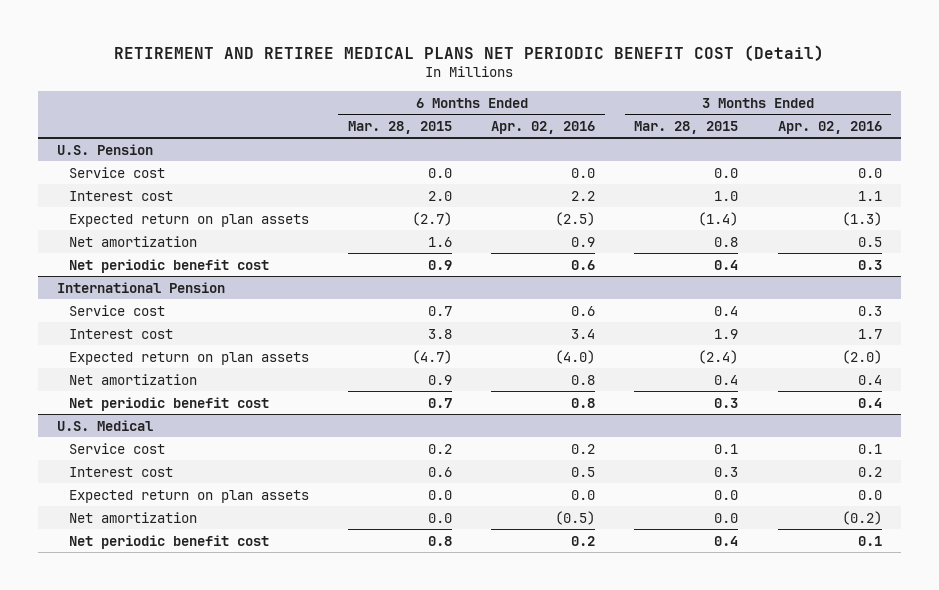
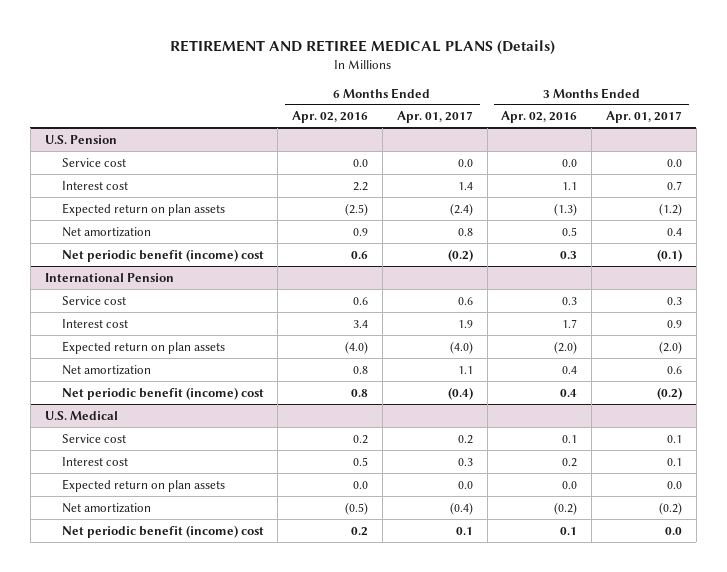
- RETIREMENT AND RETIREE MEDICAL PLANS NET PERIODIC BENEFIT COST (Detail)
+ RETIREMENT AND RETIREE MEDICAL PLANS (Details)
- | 6 Months Ended Mar. 28, 2015 | 6 Months Ended Apr. 02, 2016 | 3 Months Ended Mar. 28, 2015 | 3 Months Ended Apr. 02, 2016
+ | 6 Months Ended Apr. 02, 2016 | 6 Months Ended Apr. 01, 2017 | 3 Months Ended Apr. 02, 2016 | 3 Months Ended Apr. 01, 2017
@ U.S. Pension
- Net periodic benefit cost | 0.9 | 0.6 | 0.4 | 0.3
+ Net periodic benefit (income) cost | 0.6 | (0.2) | 0.3 | (0.1)
@ International Pension
- Net periodic benefit cost | 0.7 | 0.8 | 0.3 | 0.4
+ Net periodic benefit (income) cost | 0.8 | (0.4) | 0.4 | (0.2)
@ U.S. Medical
- Net periodic benefit cost | 0.8 | 0.2 | 0.4 | 0.1
+ Net periodic benefit (income) cost | 0.2 | 0.1 | 0.1 | 0.0

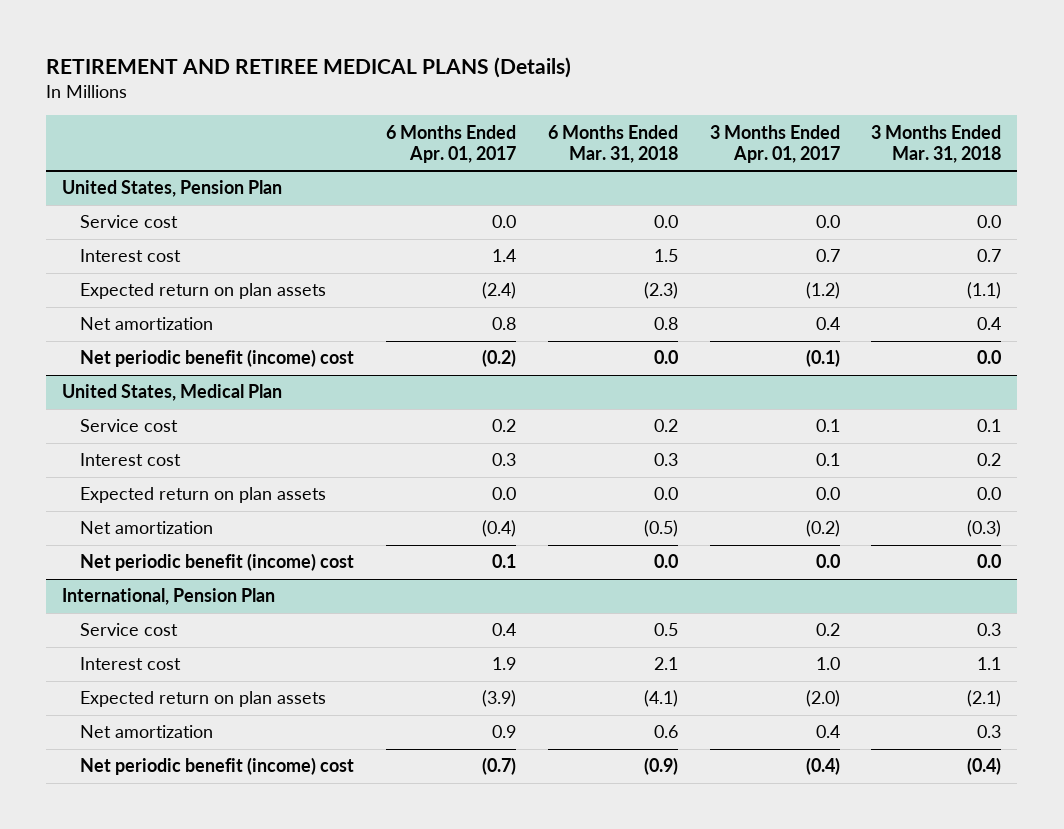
- | 6 Months Ended Apr. 02, 2016 | 6 Months Ended Apr. 01, 2017 | 3 Months Ended Apr. 02, 2016 | 3 Months Ended Apr. 01, 2017
+ | 6 Months Ended Apr. 01, 2017 | 6 Months Ended Mar. 31, 2018 | 3 Months Ended Apr. 01, 2017 | 3 Months Ended Mar. 31, 2018
- U.S. Pension
+ United States, Pension Plan
- International Pension
- Service cost | 0.6 | 0.6 | 0.3 | 0.3
- Interest cost | 3.4 | 1.9 | 1.7 | 0.9
- Expected return on plan assets | (4.0) | (4.0) | (2.0) | (2.0)
- Net amortization | 0.8 | 1.1 | 0.4 | 0.6
- Net periodic benefit (income) cost | 0.8 | (0.4) | 0.4 | (0.2)
- U.S. Medical
+ United States, Medical Plan
+ International, Pension Plan
+ Service cost | 0.4 | 0.5 | 0.2 | 0.3
+ Interest cost | 1.9 | 2.1 | 1.0 | 1.1
+ Expected return on plan assets | (3.9) | (4.1) | (2.0) | (2.1)
+ Net amortization | 0.9 | 0.6 | 0.4 | 0.3
+ Net periodic benefit (income) cost | (0.7) | (0.9) | (0.4) | (0.4)

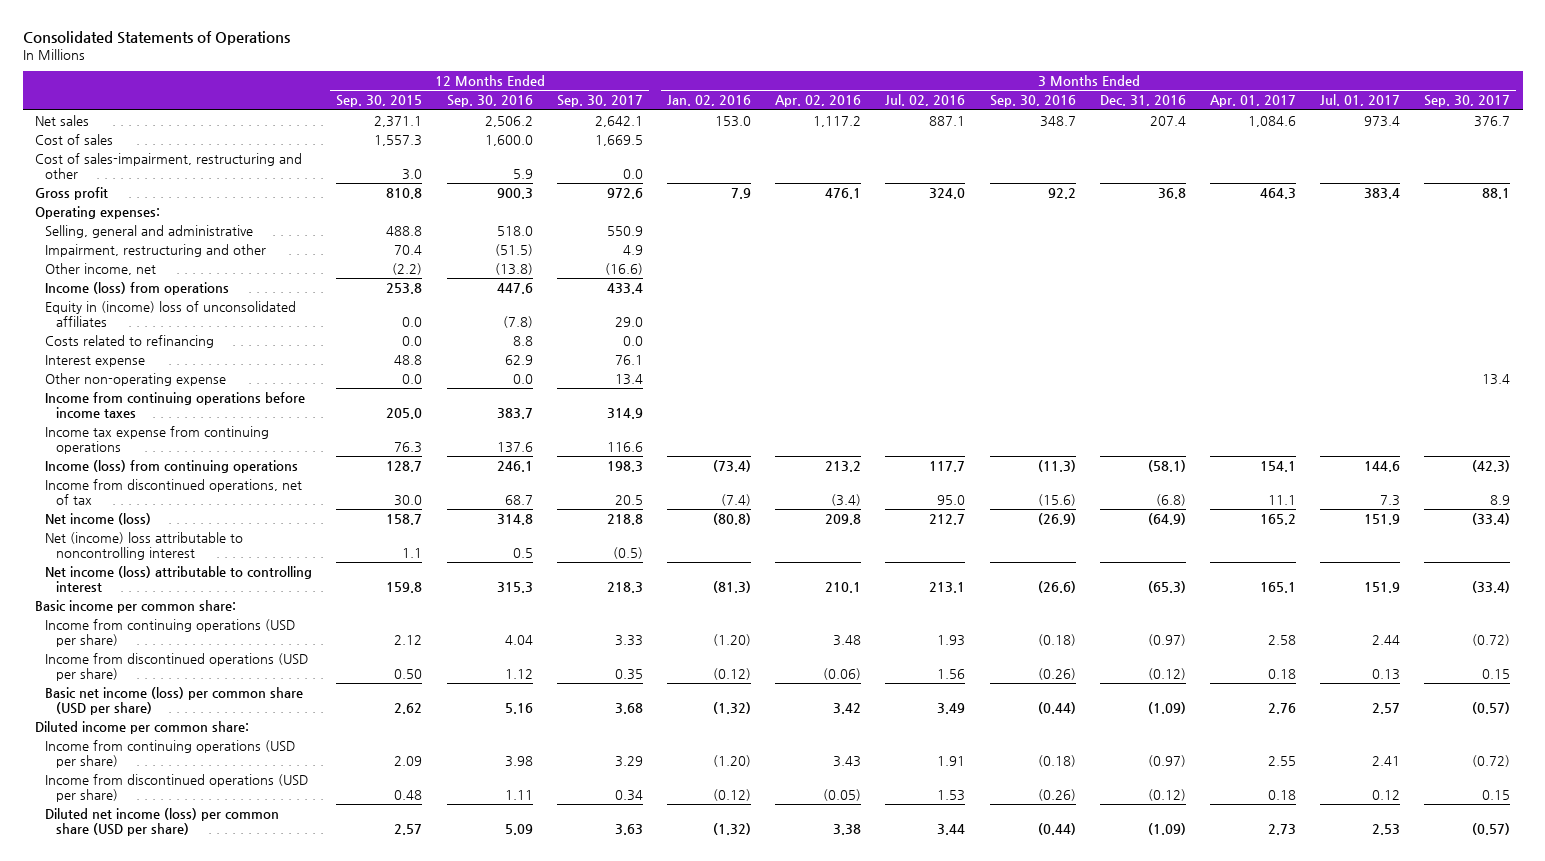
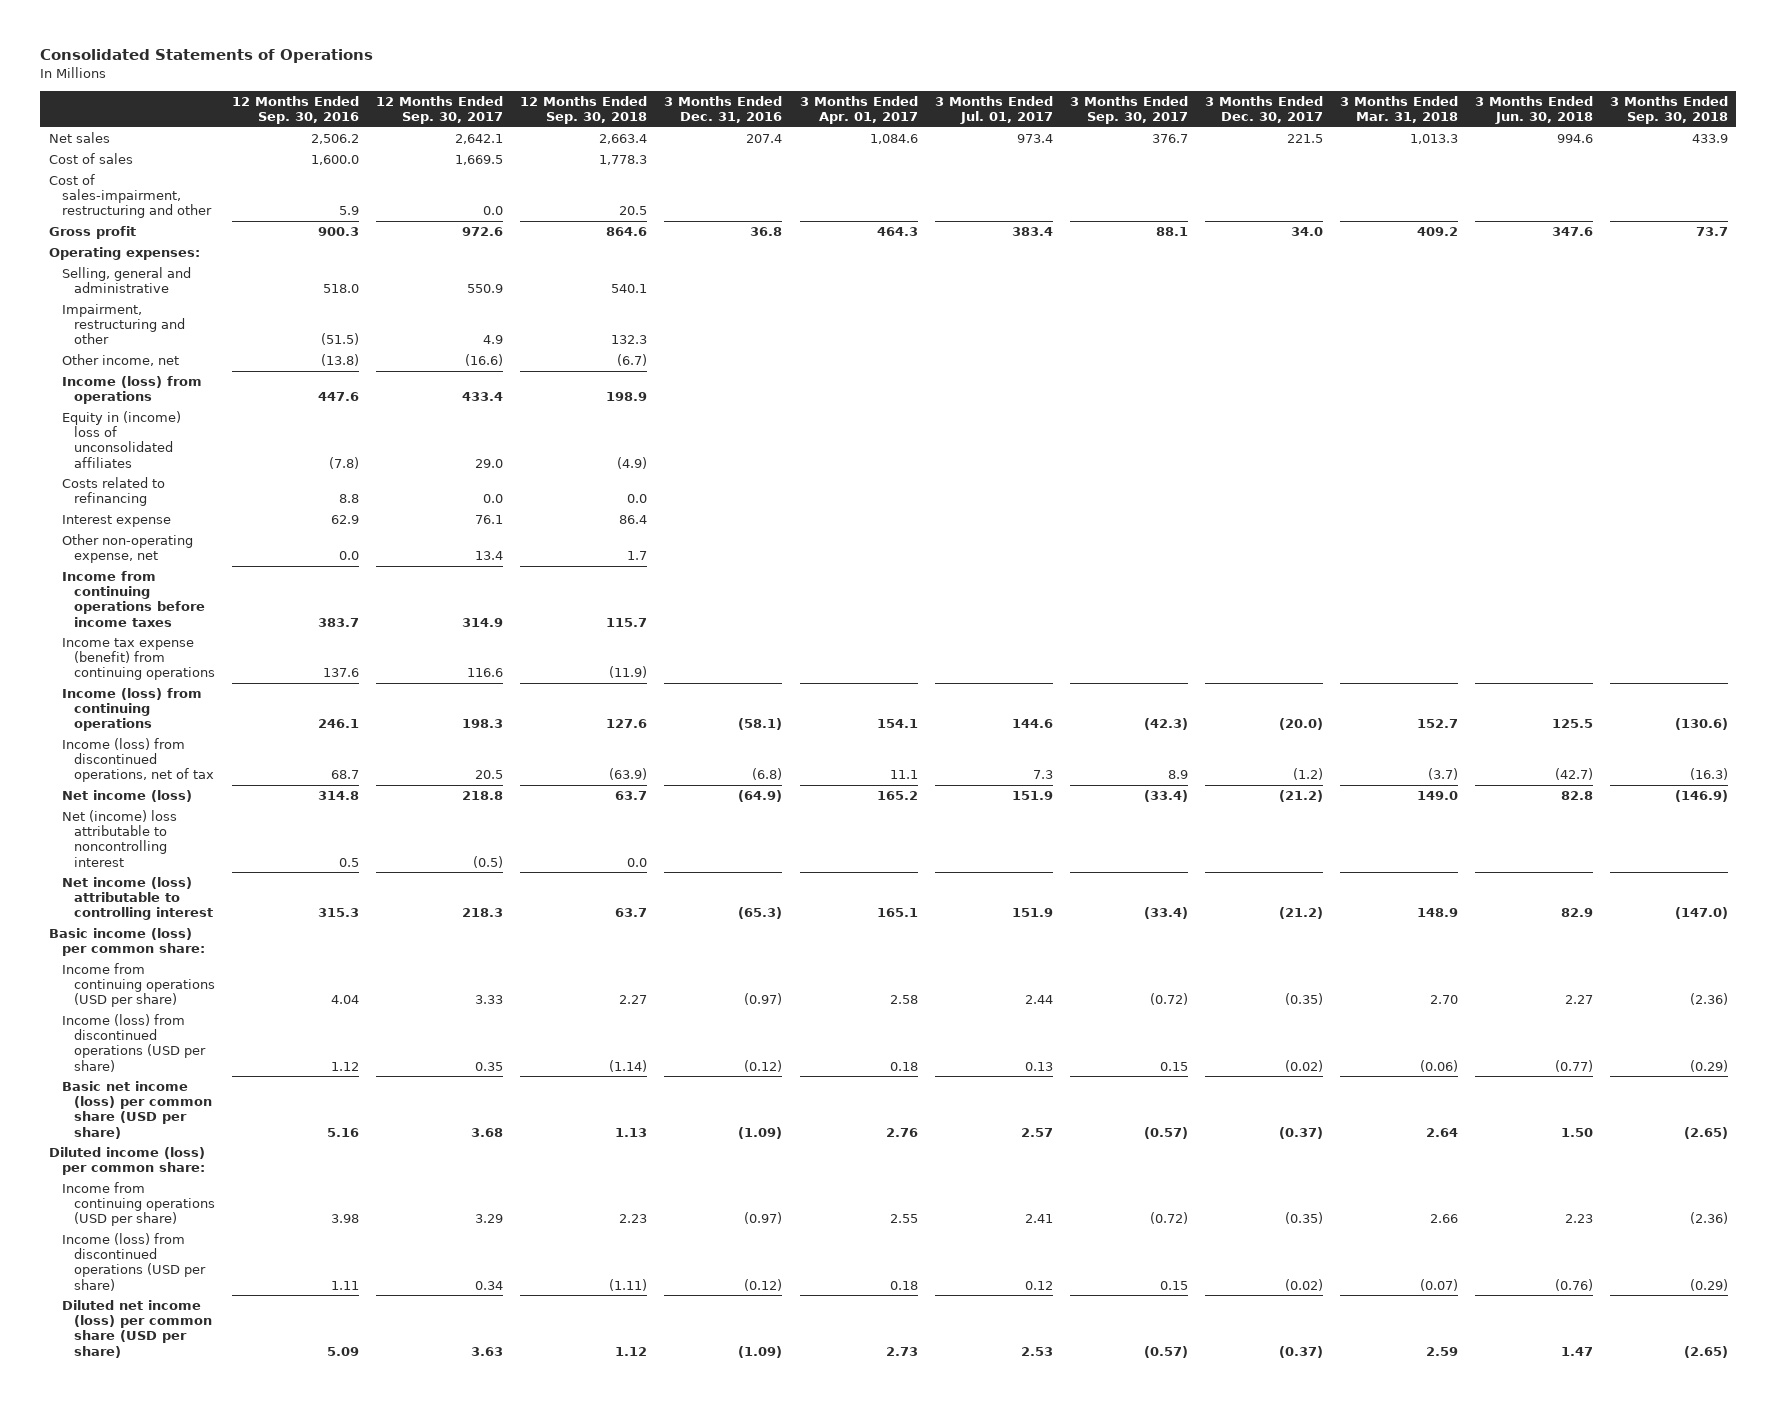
- | 12 Months Ended Sep. 30, 2015 | 12 Months Ended Sep. 30, 2016 | 12 Months Ended Sep. 30, 2017 | 3 Months Ended Jan. 02, 2016 | 3 Months Ended Apr. 02, 2016 | 3 Months Ended Jul. 02, 2016 | 3 Months Ended Sep. 30, 2016 | 3 Months Ended Dec. 31, 2016 | 3 Months Ended Apr. 01, 2017 | 3 Months Ended Jul. 01, 2017 | 3 Months Ended Sep. 30, 2017
+ | 12 Months Ended Sep. 30, 2016 | 12 Months Ended Sep. 30, 2017 | 12 Months Ended Sep. 30, 2018 | 3 Months Ended Dec. 31, 2016 | 3 Months Ended Apr. 01, 2017 | 3 Months Ended Jul. 01, 2017 | 3 Months Ended Sep. 30, 2017 | 3 Months Ended Dec. 30, 2017 | 3 Months Ended Mar. 31, 2018 | 3 Months Ended Jun. 30, 2018 | 3 Months Ended Sep. 30, 2018
- Other non-operating expense | 0.0 | 0.0 | 13.4 | | | | | | | | 13.4
+ Other non-operating expense, net | 0.0 | 13.4 | 1.7 | | | | | | | |
- Income tax expense from continuing operations | 76.3 | 137.6 | 116.6 | | | | | | | |
+ Income tax expense (benefit) from continuing operations | 137.6 | 116.6 | (11.9) | | | | | | | |
- Income from discontinued operations, net of tax | 30.0 | 68.7 | 20.5 | (7.4) | (3.4) | 95.0 | (15.6) | (6.8) | 11.1 | 7.3 | 8.9
+ Income (loss) from discontinued operations, net of tax | 68.7 | 20.5 | (63.9) | (6.8) | 11.1 | 7.3 | 8.9 | (1.2) | (3.7) | (42.7) | (16.3)
- Basic income per common share:
+ Basic income (loss) per common share:
- Income from discontinued operations (USD per share) | 0.50 | 1.12 | 0.35 | (0.12) | (0.06) | 1.56 | (0.26) | (0.12) | 0.18 | 0.13 | 0.15
+ Income (loss) from discontinued operations (USD per share) | 1.12 | 0.35 | (1.14) | (0.12) | 0.18 | 0.13 | 0.15 | (0.02) | (0.06) | (0.77) | (0.29)
- Diluted income per common share:
+ Diluted income (loss) per common share:
- Income from discontinued operations (USD per share) | 0.48 | 1.11 | 0.34 | (0.12) | (0.05) | 1.53 | (0.26) | (0.12) | 0.18 | 0.12 | 0.15
+ Income (loss) from discontinued operations (USD per share) | 1.11 | 0.34 | (1.11) | (0.12) | 0.18 | 0.12 | 0.15 | (0.02) | (0.07) | (0.76) | (0.29)

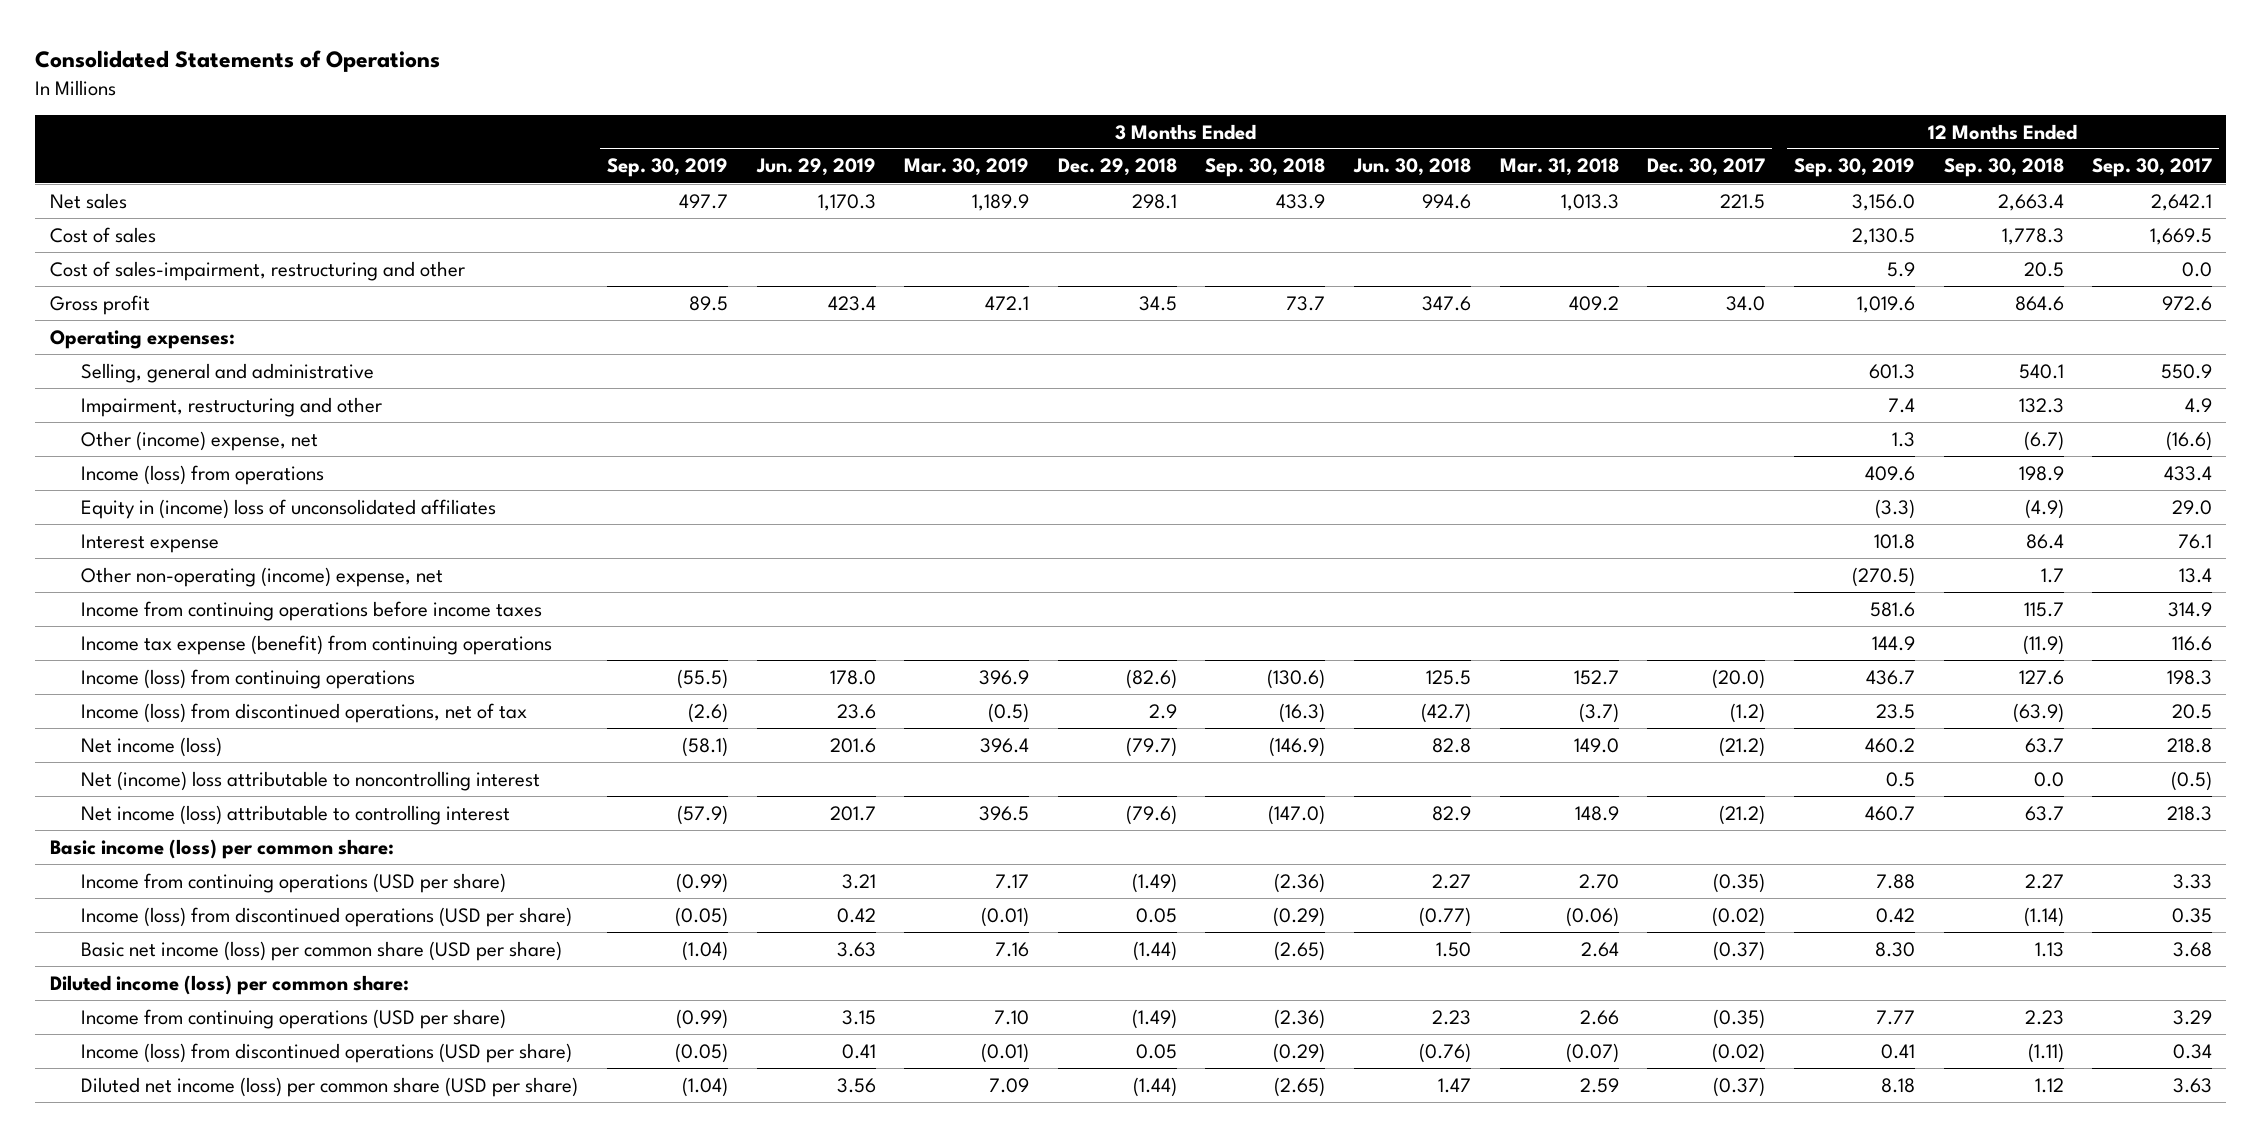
- | 12 Months Ended Sep. 30, 2016 | 12 Months Ended Sep. 30, 2017 | 12 Months Ended Sep. 30, 2018 | 3 Months Ended Dec. 31, 2016 | 3 Months Ended Apr. 01, 2017 | 3 Months Ended Jul. 01, 2017 | 3 Months Ended Sep. 30, 2017 | 3 Months Ended Dec. 30, 2017 | 3 Months Ended Mar. 31, 2018 | 3 Months Ended Jun. 30, 2018 | 3 Months Ended Sep. 30, 2018
+ | 3 Months Ended Sep. 30, 2019 | 3 Months Ended Jun. 29, 2019 | 3 Months Ended Mar. 30, 2019 | 3 Months Ended Dec. 29, 2018 | 3 Months Ended Sep. 30, 2018 | 3 Months Ended Jun. 30, 2018 | 3 Months Ended Mar. 31, 2018 | 3 Months Ended Dec. 30, 2017 | 12 Months Ended Sep. 30, 2019 | 12 Months Ended Sep. 30, 2018 | 12 Months Ended Sep. 30, 2017
- Other income, net | (13.8) | (16.6) | (6.7) | | | | | | | |
+ Other (income) expense, net | | | | | | | | | 1.3 | (6.7) | (16.6)
- Costs related to refinancing | 8.8 | 0.0 | 0.0 | | | | | | | |
- Other non-operating expense, net | 0.0 | 13.4 | 1.7 | | | | | | | |
+ Other non-operating (income) expense, net | | | | | | | | | (270.5) | 1.7 | 13.4

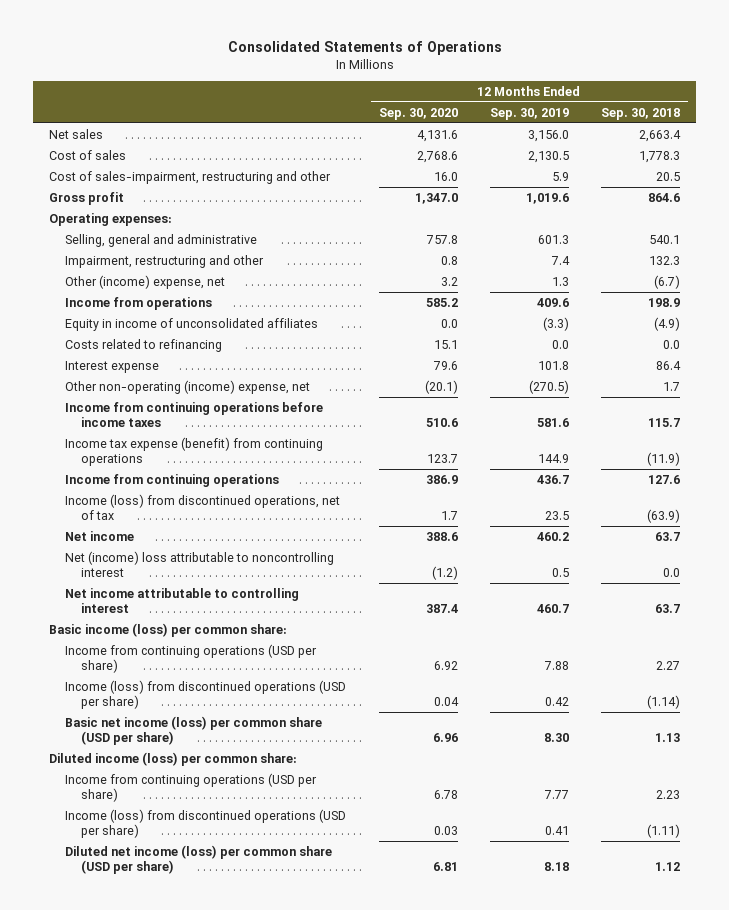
- | 3 Months Ended Sep. 30, 2019 | 3 Months Ended Jun. 29, 2019 | 3 Months Ended Mar. 30, 2019 | 3 Months Ended Dec. 29, 2018 | 3 Months Ended Sep. 30, 2018 | 3 Months Ended Jun. 30, 2018 | 3 Months Ended Mar. 31, 2018 | 3 Months Ended Dec. 30, 2017 | 12 Months Ended Sep. 30, 2019 | 12 Months Ended Sep. 30, 2018 | 12 Months Ended Sep. 30, 2017
+ | 12 Months Ended Sep. 30, 2020 | 12 Months Ended Sep. 30, 2019 | 12 Months Ended Sep. 30, 2018
- Income (loss) from operations | | | | | | | | | 409.6 | 198.9 | 433.4
- Equity in (income) loss of unconsolidated affiliates | | | | | | | | | (3.3) | (4.9) | 29.0
+ Income from operations | 585.2 | 409.6 | 198.9
+ Equity in income of unconsolidated affiliates | 0.0 | (3.3) | (4.9)
+ Costs related to refinancing | 15.1 | 0.0 | 0.0
- Income (loss) from continuing operations | (55.5) | 178.0 | 396.9 | (82.6) | (130.6) | 125.5 | 152.7 | (20.0) | 436.7 | 127.6 | 198.3
+ Income from continuing operations | 386.9 | 436.7 | 127.6
- Net income (loss) | (58.1) | 201.6 | 396.4 | (79.7) | (146.9) | 82.8 | 149.0 | (21.2) | 460.2 | 63.7 | 218.8
+ Net income | 388.6 | 460.2 | 63.7
- Net income (loss) attributable to controlling interest | (57.9) | 201.7 | 396.5 | (79.6) | (147.0) | 82.9 | 148.9 | (21.2) | 460.7 | 63.7 | 218.3
+ Net income attributable to controlling interest | 387.4 | 460.7 | 63.7

